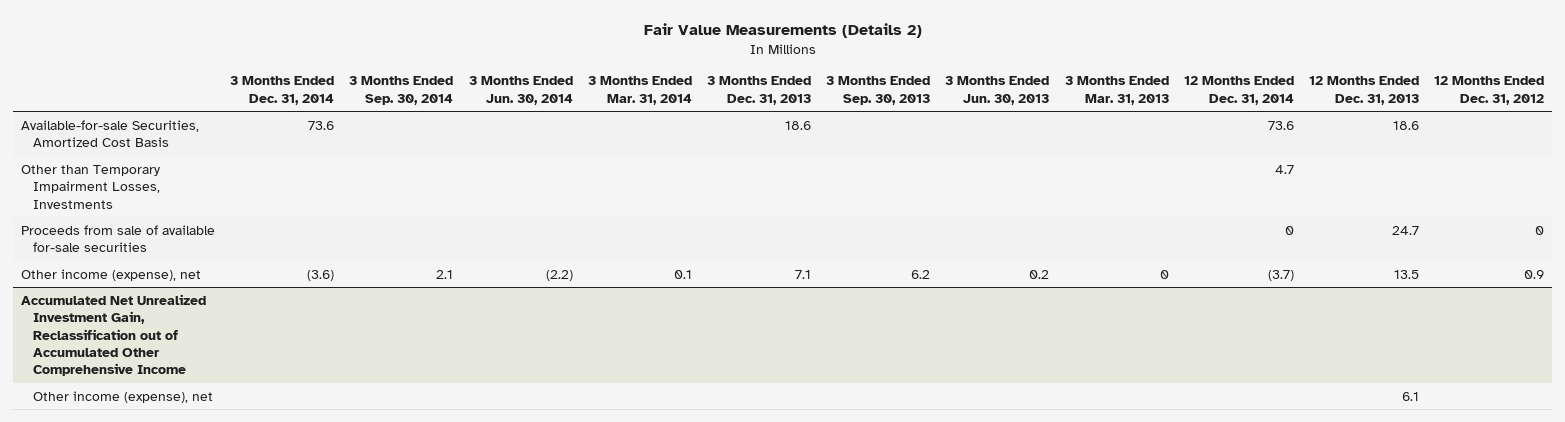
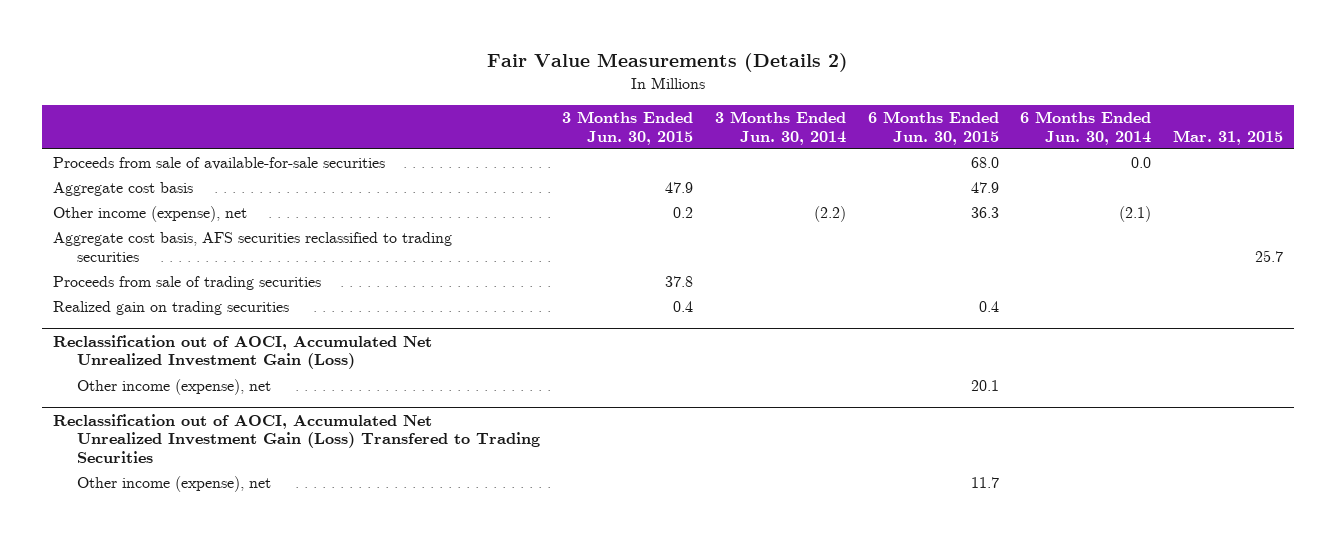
- | 3 Months Ended Dec. 31, 2014 | 3 Months Ended Sep. 30, 2014 | 3 Months Ended Jun. 30, 2014 | 3 Months Ended Mar. 31, 2014 | 3 Months Ended Dec. 31, 2013 | 3 Months Ended Sep. 30, 2013 | 3 Months Ended Jun. 30, 2013 | 3 Months Ended Mar. 31, 2013 | 12 Months Ended Dec. 31, 2014 | 12 Months Ended Dec. 31, 2013 | 12 Months Ended Dec. 31, 2012
+ | 3 Months Ended Jun. 30, 2015 | 3 Months Ended Jun. 30, 2014 | 6 Months Ended Jun. 30, 2015 | 6 Months Ended Jun. 30, 2014 | Mar. 31, 2015
- Available-for-sale Securities, Amortized Cost Basis | 73.6 | | | | 18.6 | | | | 73.6 | 18.6 |
- Other than Temporary Impairment Losses, Investments | | | | | | | | | 4.7 | |
- Proceeds from sale of available for-sale securities | | | | | | | | | 0 | 24.7 | 0
+ Proceeds from sale of available-for-sale securities | | | 68.0 | 0.0 |
+ Aggregate cost basis | 47.9 | | 47.9 | |
- Accumulated Net Unrealized Investment Gain, Reclassification out of Accumulated Other Comprehensive Income
+ Aggregate cost basis, AFS securities reclassified to trading securities | | | | | 25.7
+ Proceeds from sale of trading securities | 37.8 | | | |
+ Realized gain on trading securities | 0.4 | | 0.4 | |
+ Reclassification out of AOCI, Accumulated Net Unrealized Investment Gain (Loss)
+ Reclassification out of AOCI, Accumulated Net Unrealized Investment Gain (Loss) Transfered to Trading Securities
+ Other income (expense), net | | | 11.7 | |

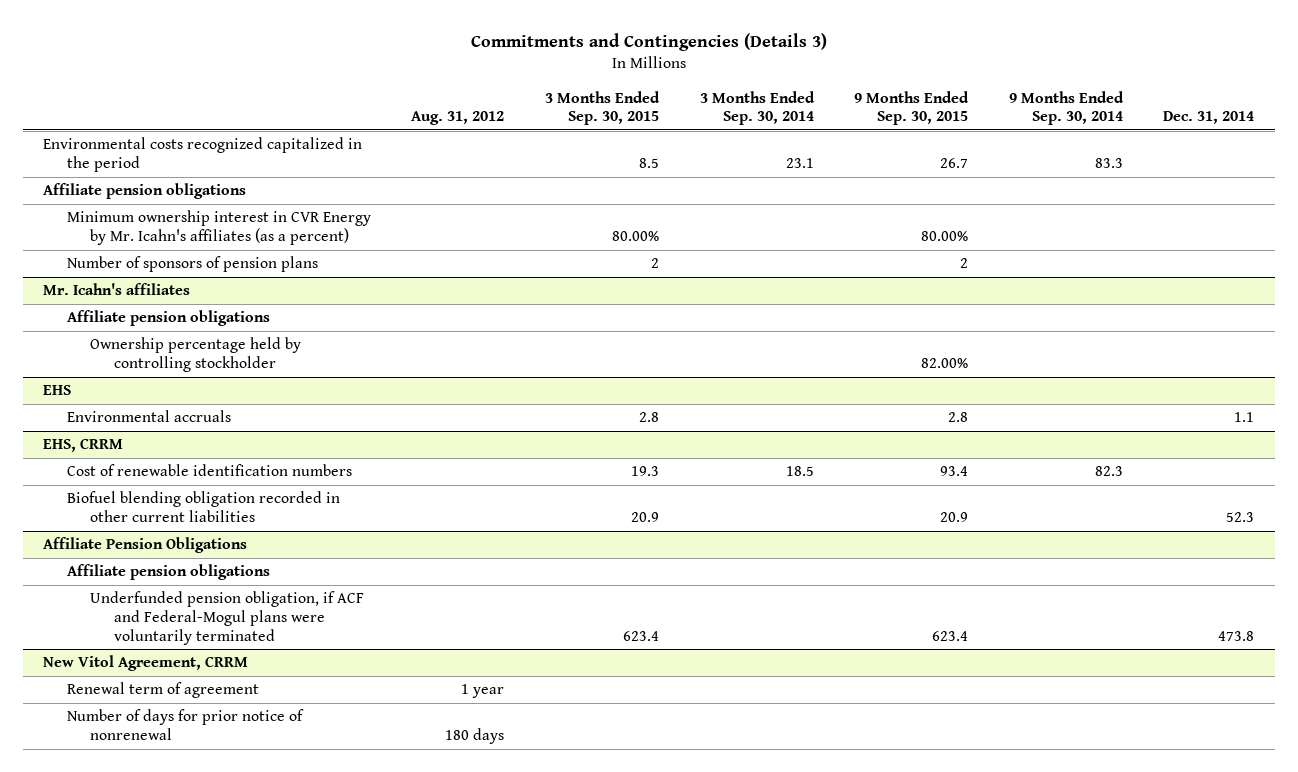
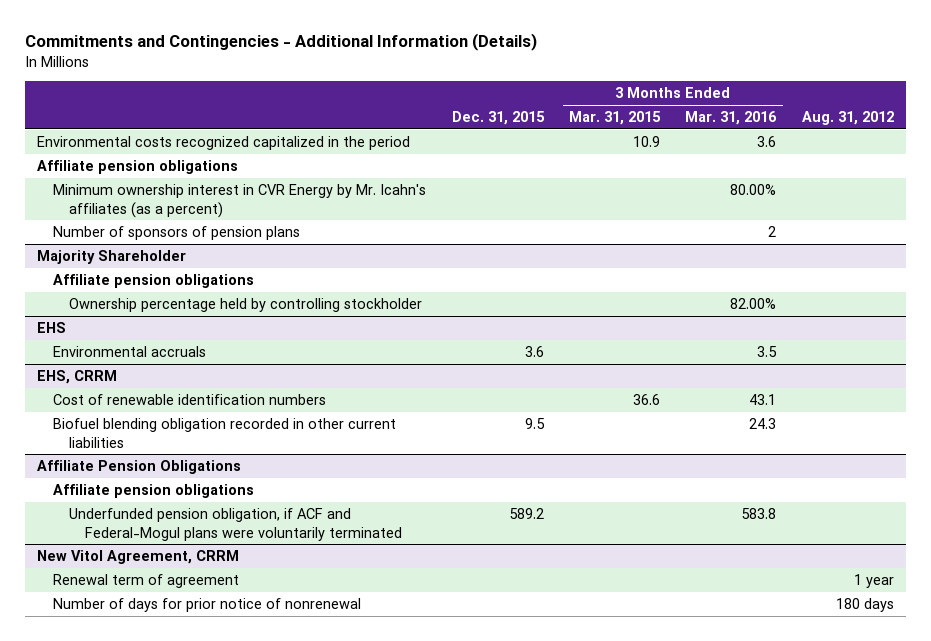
- Commitments and Contingencies (Details 3)
+ Commitments and Contingencies - Additional Information (Details)
- | Aug. 31, 2012 | 3 Months Ended Sep. 30, 2015 | 3 Months Ended Sep. 30, 2014 | 9 Months Ended Sep. 30, 2015 | 9 Months Ended Sep. 30, 2014 | Dec. 31, 2014
+ | Dec. 31, 2015 | 3 Months Ended Mar. 31, 2015 | 3 Months Ended Mar. 31, 2016 | Aug. 31, 2012
- Mr. Icahn's affiliates
+ Majority Shareholder

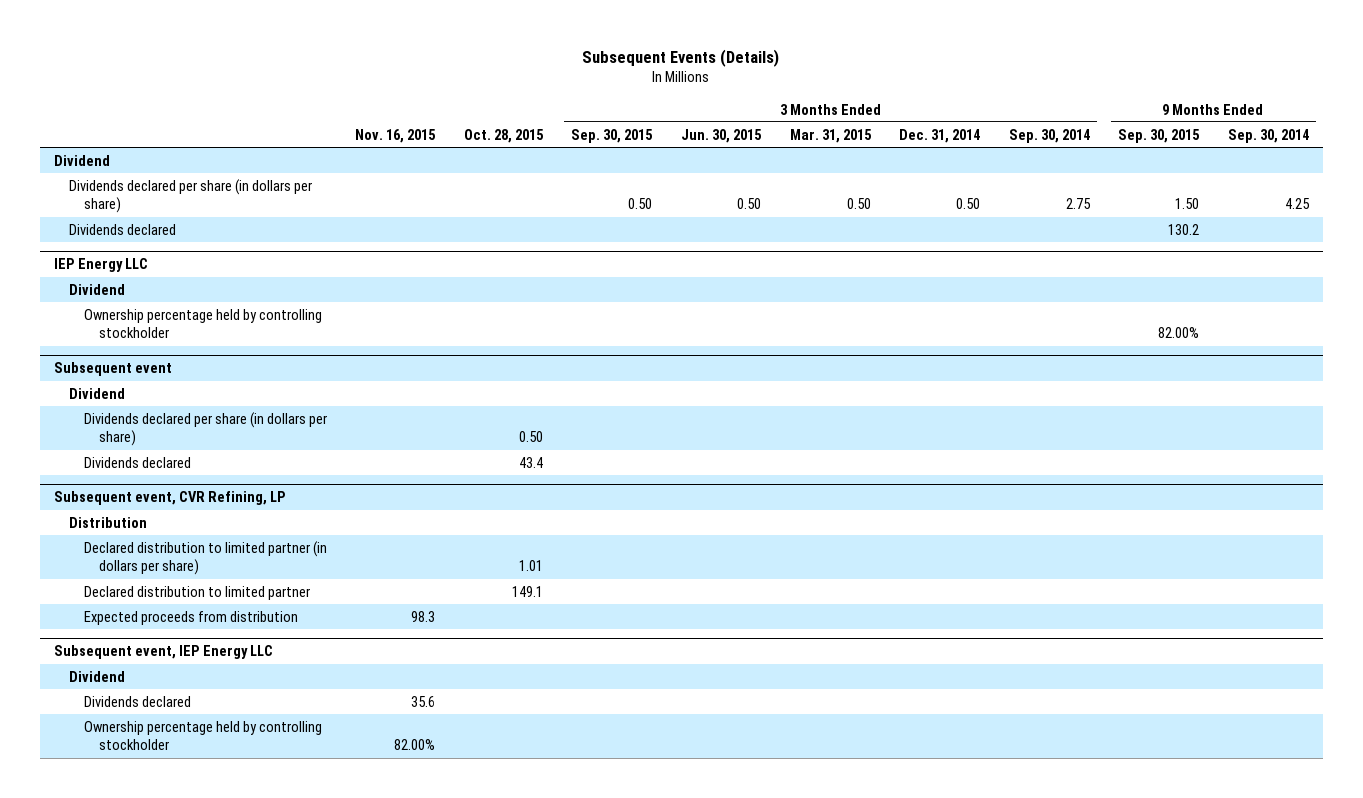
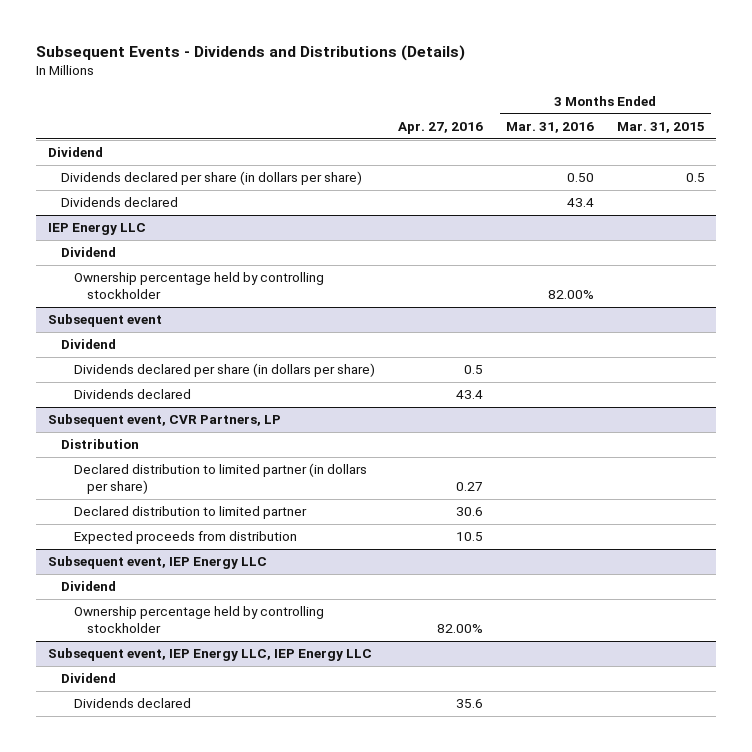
- Subsequent Events (Details)
+ Subsequent Events - Dividends and Distributions (Details)
- | Nov. 16, 2015 | Oct. 28, 2015 | 3 Months Ended Sep. 30, 2015 | 3 Months Ended Jun. 30, 2015 | 3 Months Ended Mar. 31, 2015 | 3 Months Ended Dec. 31, 2014 | 3 Months Ended Sep. 30, 2014 | 9 Months Ended Sep. 30, 2015 | 9 Months Ended Sep. 30, 2014
+ | Apr. 27, 2016 | 3 Months Ended Mar. 31, 2016 | 3 Months Ended Mar. 31, 2015
- Dividends declared per share (in dollars per share) | | | 0.50 | 0.50 | 0.50 | 0.50 | 2.75 | 1.50 | 4.25
+ Dividends declared per share (in dollars per share) | | 0.50 | 0.5
- Subsequent event, CVR Refining, LP
+ Subsequent event, CVR Partners, LP
@ Subsequent event, IEP Energy LLC
- Dividends declared | 35.6 | | | | | | | |
+ Subsequent event, IEP Energy LLC, IEP Energy LLC
+ Dividend
+ Dividends declared | 35.6 | |

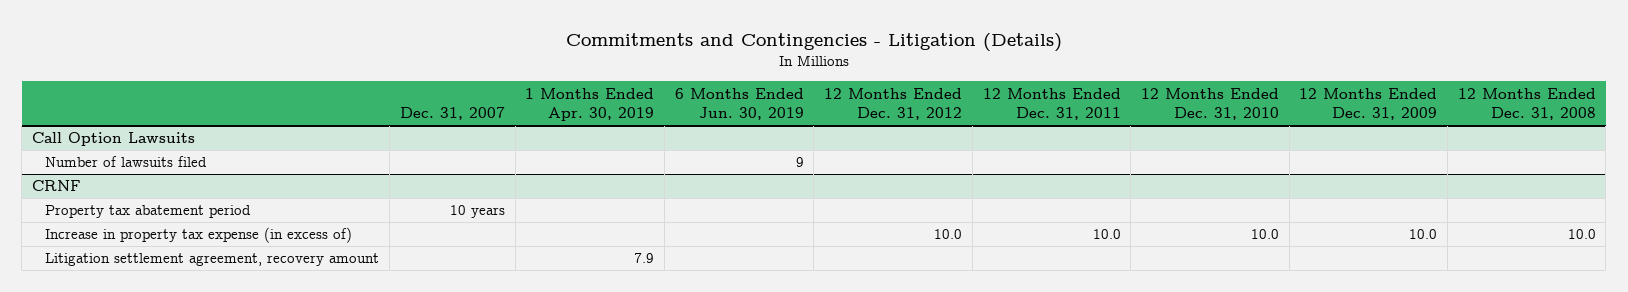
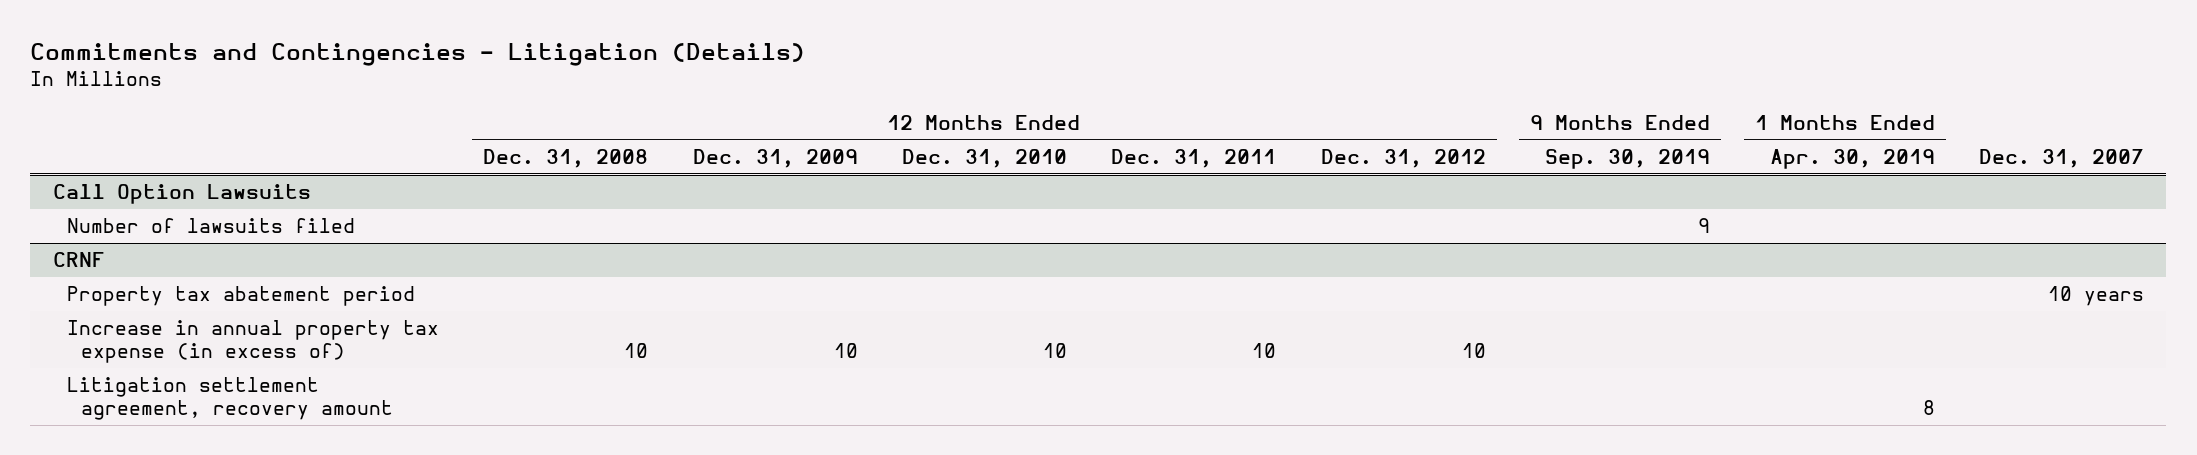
- | Dec. 31, 2007 | 1 Months Ended Apr. 30, 2019 | 6 Months Ended Jun. 30, 2019 | 12 Months Ended Dec. 31, 2012 | 12 Months Ended Dec. 31, 2011 | 12 Months Ended Dec. 31, 2010 | 12 Months Ended Dec. 31, 2009 | 12 Months Ended Dec. 31, 2008
+ | 12 Months Ended Dec. 31, 2008 | 12 Months Ended Dec. 31, 2009 | 12 Months Ended Dec. 31, 2010 | 12 Months Ended Dec. 31, 2011 | 12 Months Ended Dec. 31, 2012 | 9 Months Ended Sep. 30, 2019 | 1 Months Ended Apr. 30, 2019 | Dec. 31, 2007
@ CRNF
- Increase in property tax expense (in excess of) | | | | 10.0 | 10.0 | 10.0 | 10.0 | 10.0
- Litigation settlement agreement, recovery amount | | 7.9 | | | | | |
+ Increase in annual property tax expense (in excess of) | 10 | 10 | 10 | 10 | 10 | | |
+ Litigation settlement agreement, recovery amount | | | | | | | 8 |

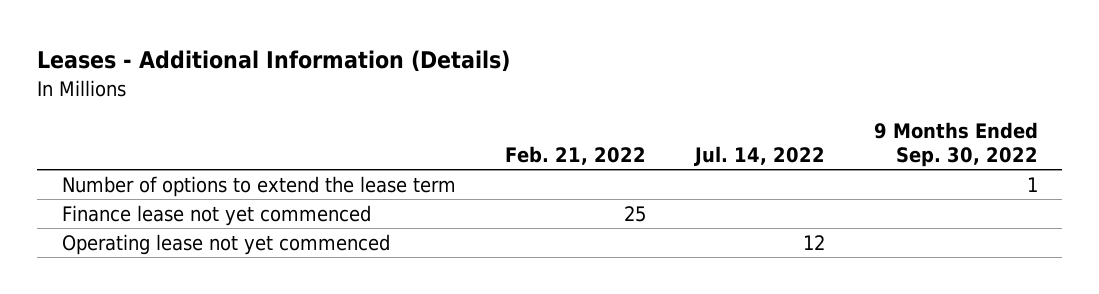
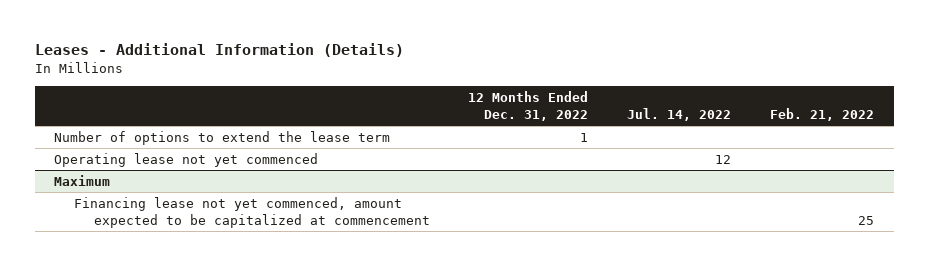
- | Feb. 21, 2022 | Jul. 14, 2022 | 9 Months Ended Sep. 30, 2022
+ | 12 Months Ended Dec. 31, 2022 | Jul. 14, 2022 | Feb. 21, 2022
- Finance lease not yet commenced | 25 | |
+ Maximum
+ Financing lease not yet commenced, amount expected to be capitalized at commencement | | | 25

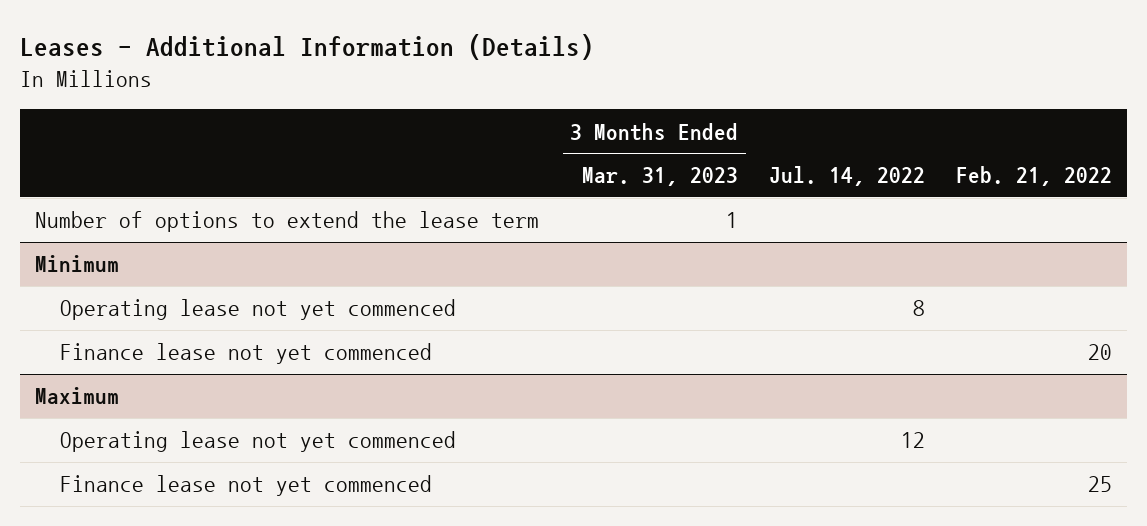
- | 12 Months Ended Dec. 31, 2022 | Jul. 14, 2022 | Feb. 21, 2022
+ | 3 Months Ended Mar. 31, 2023 | Jul. 14, 2022 | Feb. 21, 2022
- Operating lease not yet commenced | | 12 |
+ Minimum
+ Operating lease not yet commenced | | 8 |
+ Finance lease not yet commenced | | | 20
@ Maximum
- Financing lease not yet commenced, amount expected to be capitalized at commencement | | | 25
+ Operating lease not yet commenced | | 12 |
+ Finance lease not yet commenced | | | 25

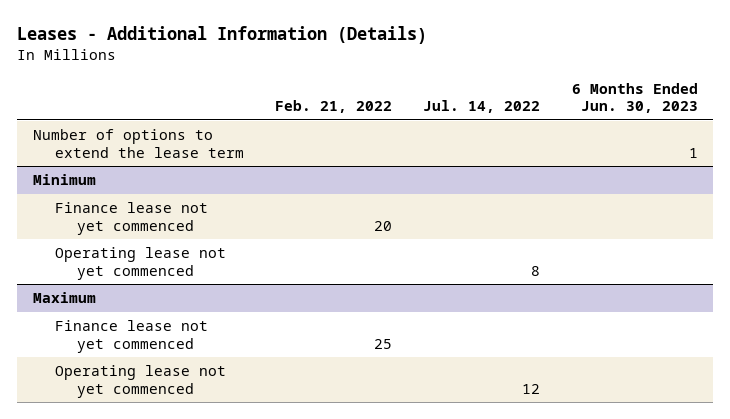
- | 3 Months Ended Mar. 31, 2023 | Jul. 14, 2022 | Feb. 21, 2022
+ | Feb. 21, 2022 | Jul. 14, 2022 | 6 Months Ended Jun. 30, 2023
@ Minimum
moved down: Operating lease not yet commenced | | 8 |
@ Maximum
moved down: Operating lease not yet commenced | | 12 |

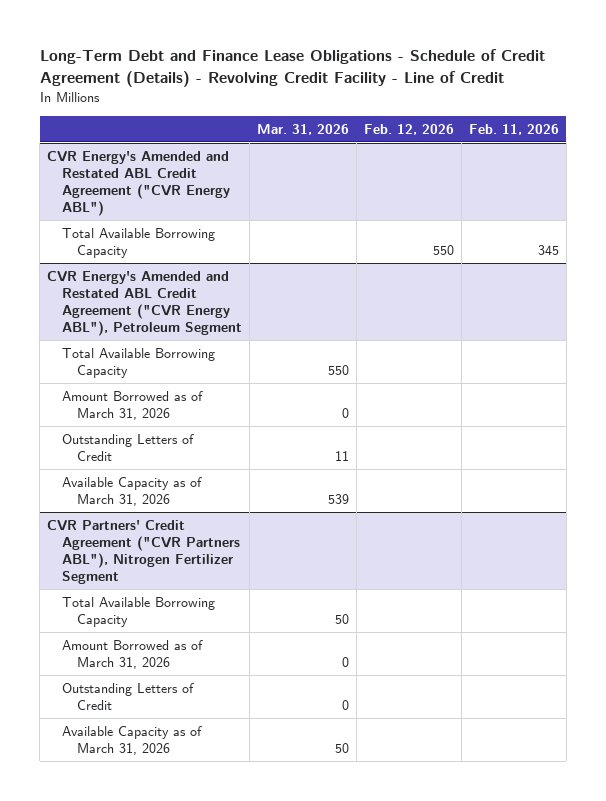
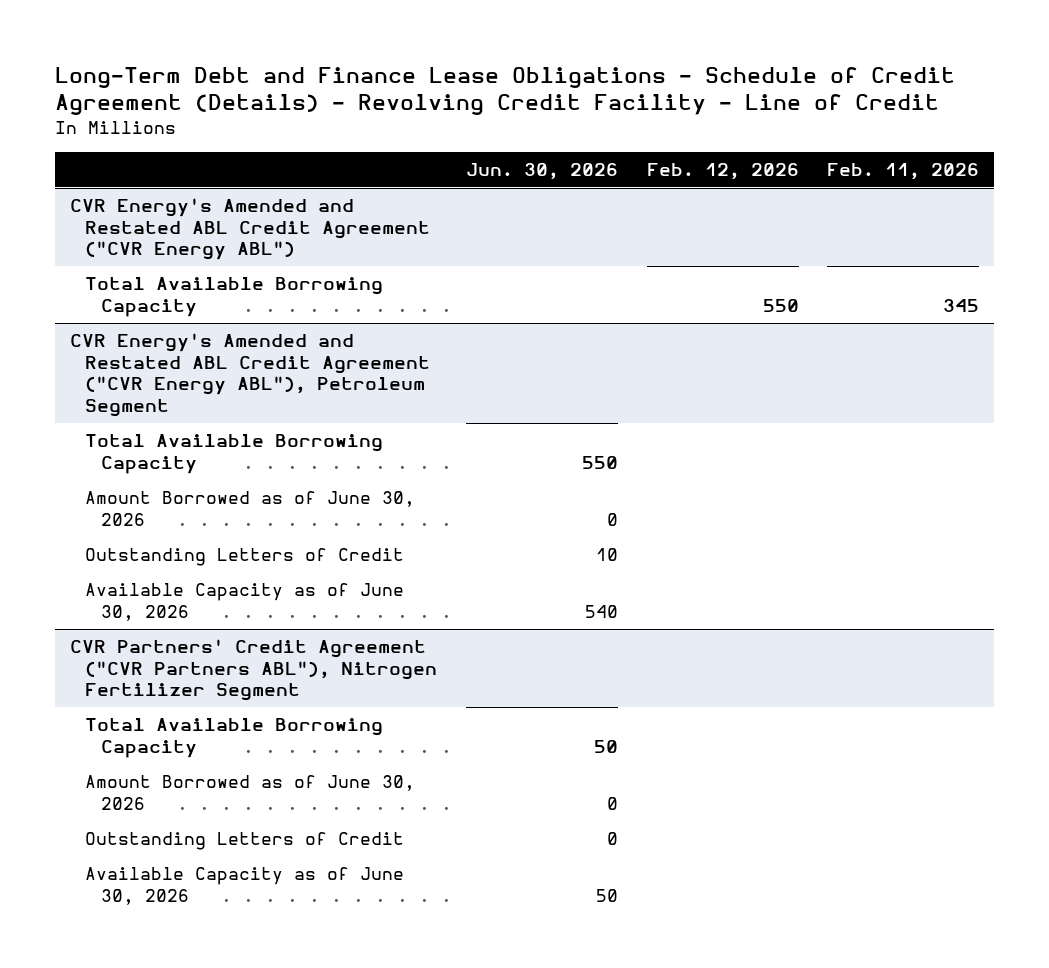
- | Mar. 31, 2026 | Feb. 12, 2026 | Feb. 11, 2026
+ | Jun. 30, 2026 | Feb. 12, 2026 | Feb. 11, 2026
@ CVR Energy's Amended and Restated ABL Credit Agreement ("CVR Energy ABL"), Petroleum Segment
- Amount Borrowed as of March 31, 2026 | 0 | |
+ Amount Borrowed as of June 30, 2026 | 0 | |
- Available Capacity as of March 31, 2026 | 539 | |
+ Available Capacity as of June 30, 2026 | 540 | |
@ CVR Partners' Credit Agreement ("CVR Partners ABL"), Nitrogen Fertilizer Segment
- Amount Borrowed as of March 31, 2026 | 0 | |
+ Amount Borrowed as of June 30, 2026 | 0 | |
- Available Capacity as of March 31, 2026 | 50 | |
+ Available Capacity as of June 30, 2026 | 50 | |

